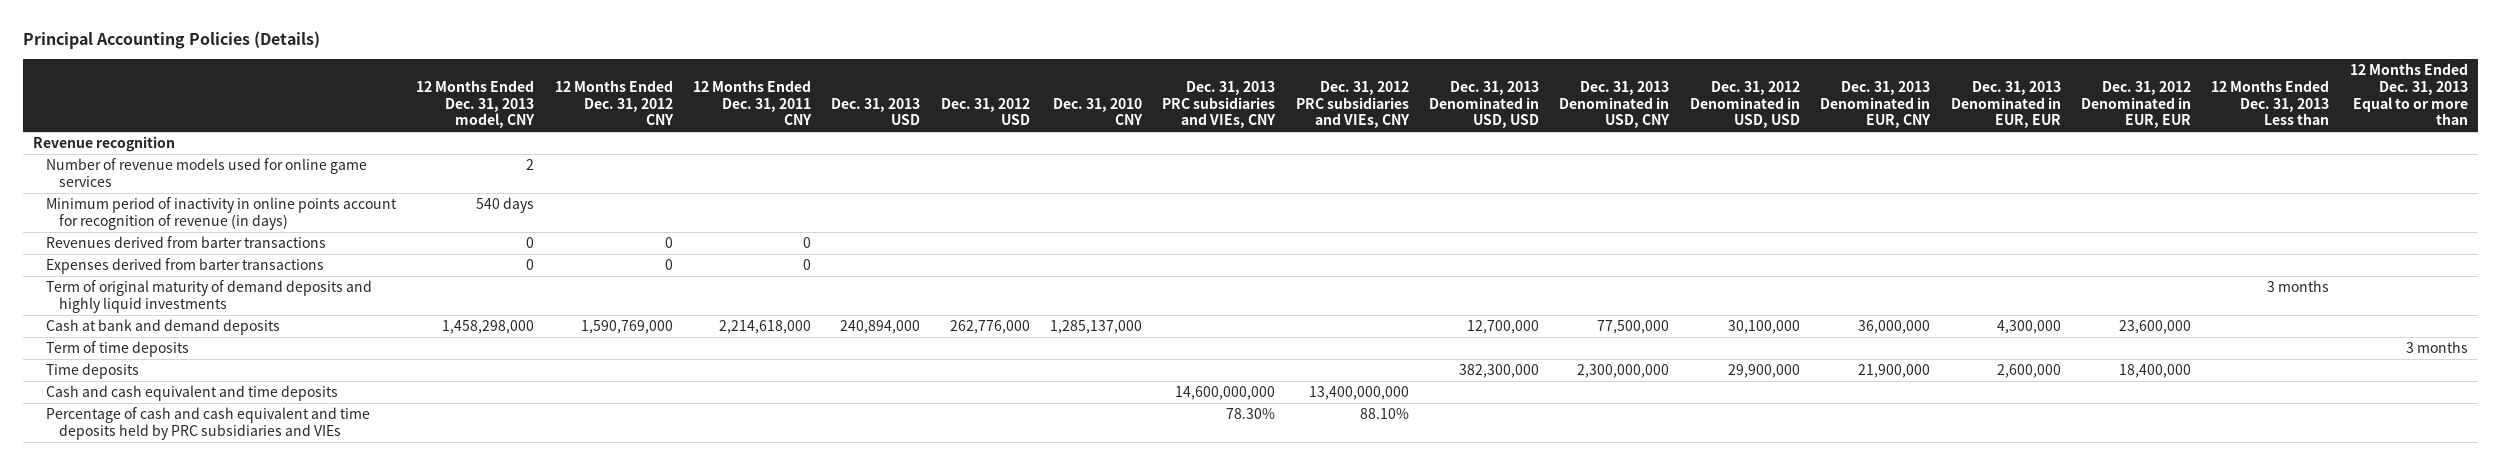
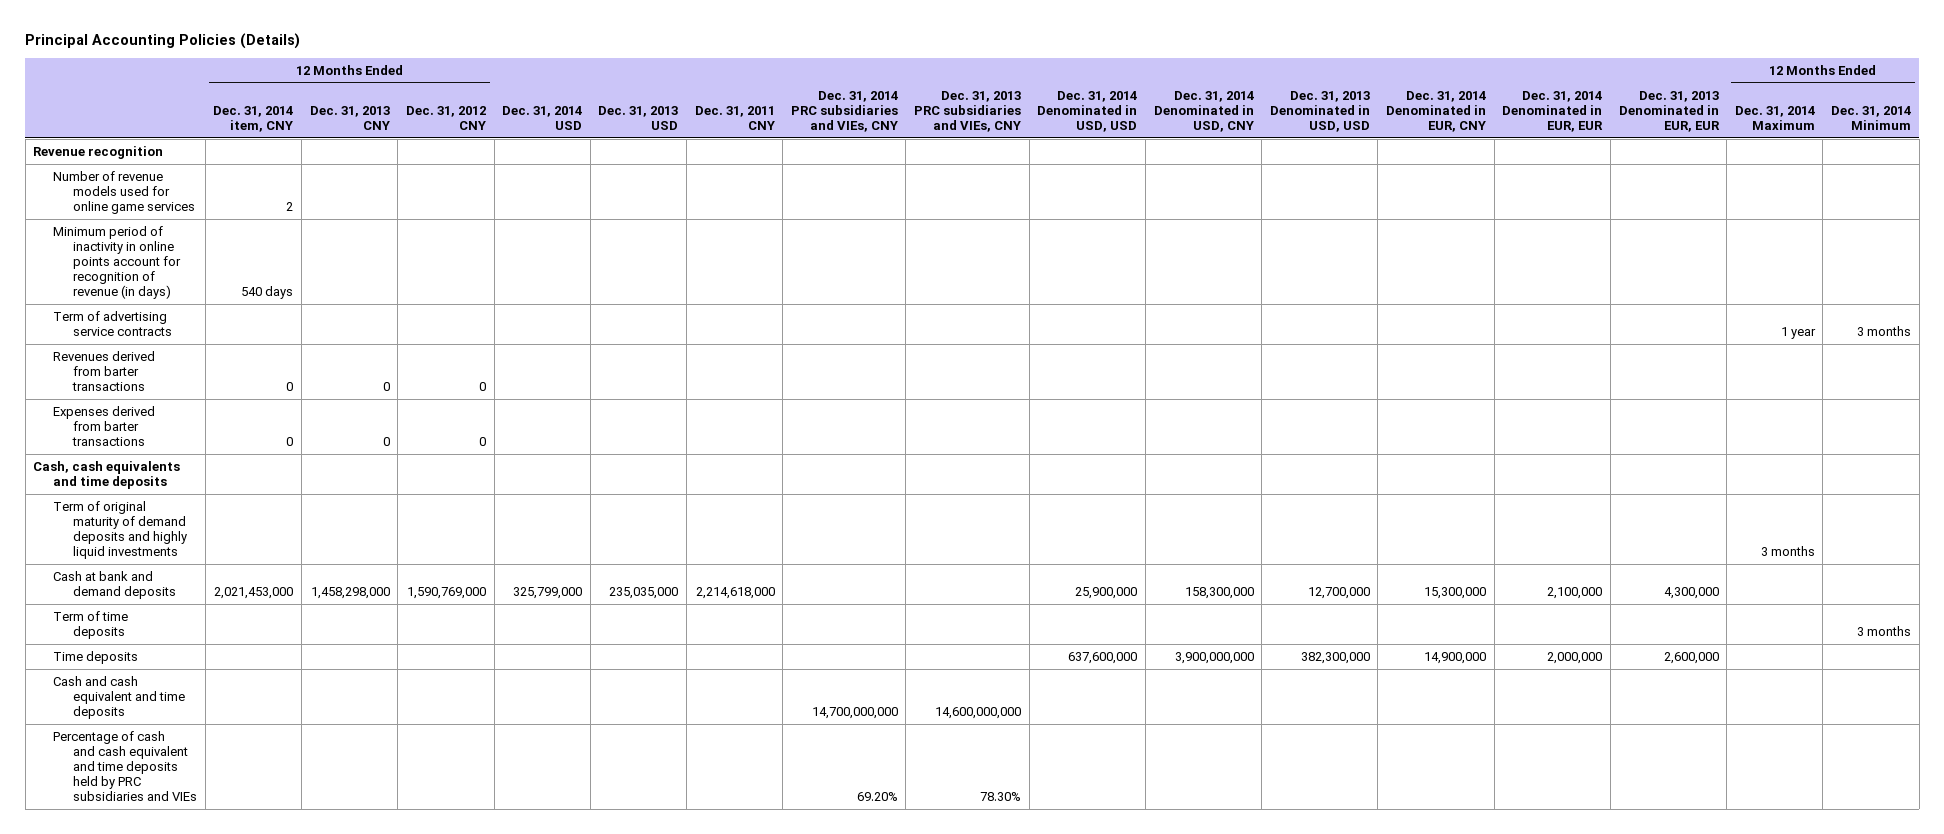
- | 12 Months Ended Dec. 31, 2013 model, CNY | 12 Months Ended Dec. 31, 2012 CNY | 12 Months Ended Dec. 31, 2011 CNY | Dec. 31, 2013 USD | Dec. 31, 2012 USD | Dec. 31, 2010 CNY | Dec. 31, 2013 PRC subsidiaries and VIEs, CNY | Dec. 31, 2012 PRC subsidiaries and VIEs, CNY | Dec. 31, 2013 Denominated in USD, USD | Dec. 31, 2013 Denominated in USD, CNY | Dec. 31, 2012 Denominated in USD, USD | Dec. 31, 2013 Denominated in EUR, CNY | Dec. 31, 2013 Denominated in EUR, EUR | Dec. 31, 2012 Denominated in EUR, EUR | 12 Months Ended Dec. 31, 2013 Less than | 12 Months Ended Dec. 31, 2013 Equal to or more than
+ | 12 Months Ended Dec. 31, 2014 item, CNY | 12 Months Ended Dec. 31, 2013 CNY | 12 Months Ended Dec. 31, 2012 CNY | Dec. 31, 2014 USD | Dec. 31, 2013 USD | Dec. 31, 2011 CNY | Dec. 31, 2014 PRC subsidiaries and VIEs, CNY | Dec. 31, 2013 PRC subsidiaries and VIEs, CNY | Dec. 31, 2014 Denominated in USD, USD | Dec. 31, 2014 Denominated in USD, CNY | Dec. 31, 2013 Denominated in USD, USD | Dec. 31, 2014 Denominated in EUR, CNY | Dec. 31, 2014 Denominated in EUR, EUR | Dec. 31, 2013 Denominated in EUR, EUR | 12 Months Ended Dec. 31, 2014 Maximum | 12 Months Ended Dec. 31, 2014 Minimum
+ Term of advertising service contracts | | | | | | | | | | | | | | | 1 year | 3 months
+ Cash, cash equivalents and time deposits
- Cash at bank and demand deposits | 1,458,298,000 | 1,590,769,000 | 2,214,618,000 | 240,894,000 | 262,776,000 | 1,285,137,000 | | | 12,700,000 | 77,500,000 | 30,100,000 | 36,000,000 | 4,300,000 | 23,600,000 | |
+ Cash at bank and demand deposits | 2,021,453,000 | 1,458,298,000 | 1,590,769,000 | 325,799,000 | 235,035,000 | 2,214,618,000 | | | 25,900,000 | 158,300,000 | 12,700,000 | 15,300,000 | 2,100,000 | 4,300,000 | |

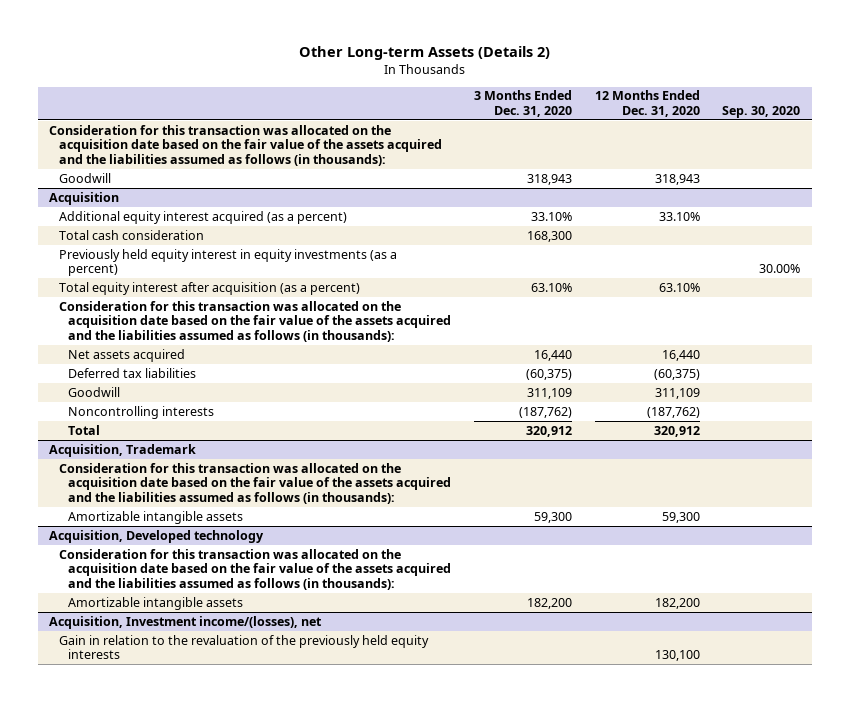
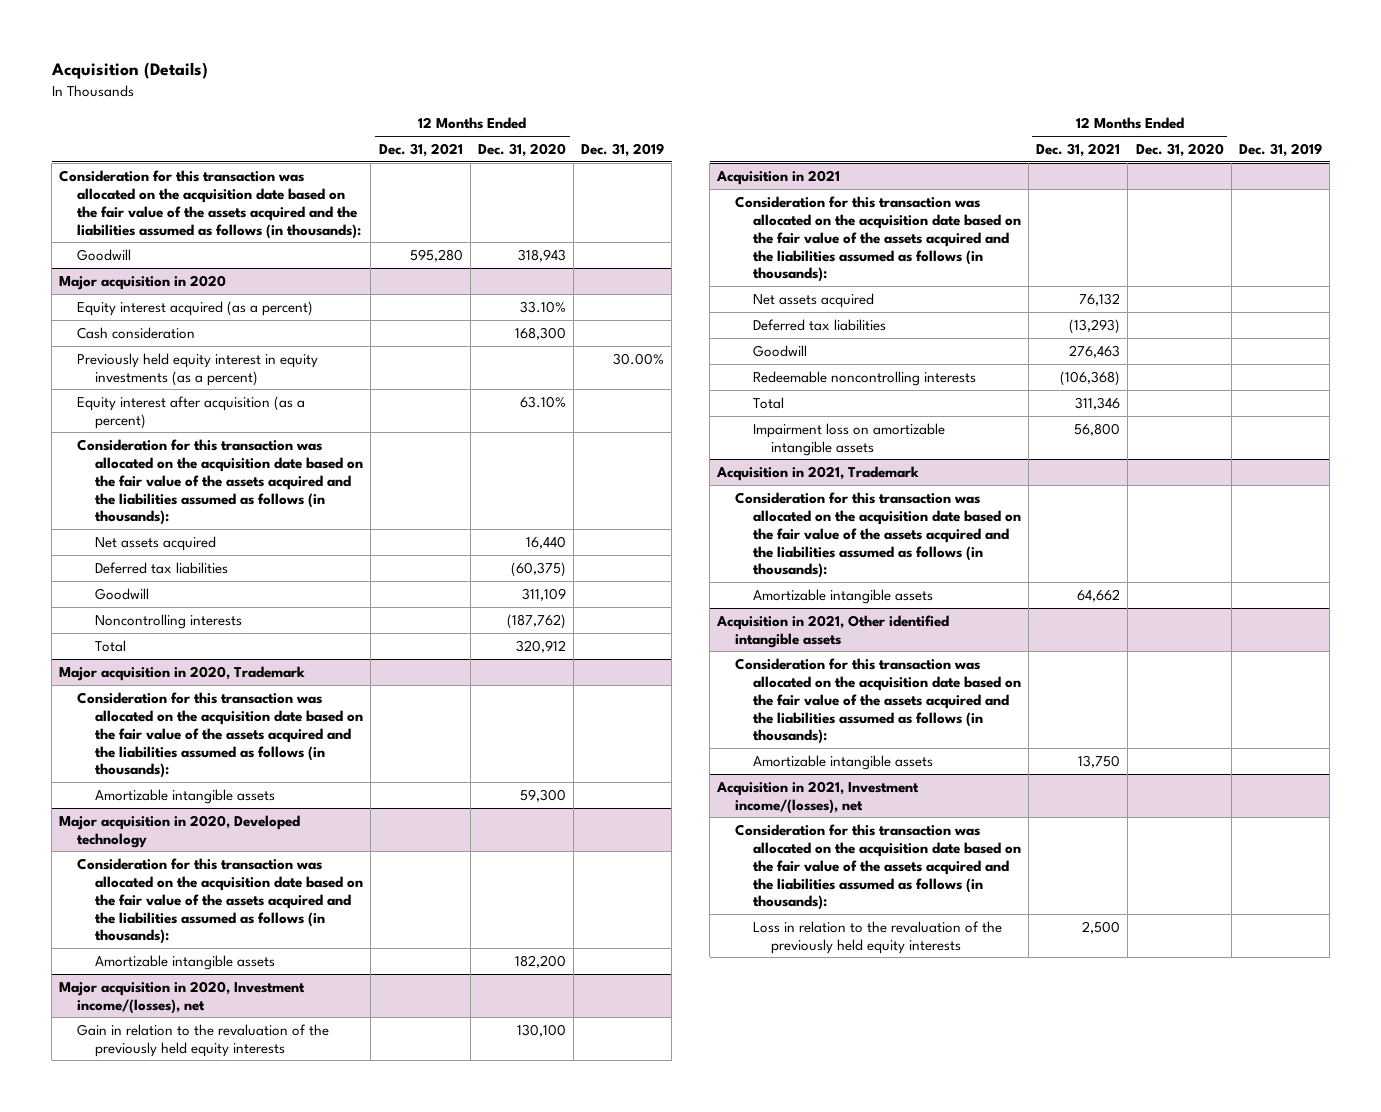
- Other Long-term Assets (Details 2)
+ Acquisition (Details)
- | 3 Months Ended Dec. 31, 2020 | 12 Months Ended Dec. 31, 2020 | Sep. 30, 2020
+ | 12 Months Ended Dec. 31, 2021 | 12 Months Ended Dec. 31, 2020 | Dec. 31, 2019
- Acquisition
- Additional equity interest acquired (as a percent) | 33.10% | 33.10% |
- Total cash consideration | 168,300 | |
+ Major acquisition in 2020
+ Equity interest acquired (as a percent) | | 33.10% |
+ Cash consideration | | 168,300 |
- Total equity interest after acquisition (as a percent) | 63.10% | 63.10% |
+ Equity interest after acquisition (as a percent) | | 63.10% |
- Acquisition, Trademark
+ Major acquisition in 2020, Trademark
- Acquisition, Developed technology
+ Major acquisition in 2020, Developed technology
- Acquisition, Investment income/(losses), net
+ Major acquisition in 2020, Investment income/(losses), net
+ Acquisition in 2021
+ Consideration for this transaction was allocated on the acquisition date based on the fair value of the assets acquired and the liabilities assumed as follows (in thousands):
+ Net assets acquired | 76,132 | |
+ Deferred tax liabilities | (13,293) | |
+ Goodwill | 276,463 | |
+ Redeemable noncontrolling interests | (106,368) | |
+ Total | 311,346 | |
+ Impairment loss on amortizable intangible assets | 56,800 | |
+ Acquisition in 2021, Trademark
+ Consideration for this transaction was allocated on the acquisition date based on the fair value of the assets acquired and the liabilities assumed as follows (in thousands):
+ Amortizable intangible assets | 64,662 | |
+ Acquisition in 2021, Other identified intangible assets
+ Consideration for this transaction was allocated on the acquisition date based on the fair value of the assets acquired and the liabilities assumed as follows (in thousands):
+ Amortizable intangible assets | 13,750 | |
+ Acquisition in 2021, Investment income/(losses), net
+ Consideration for this transaction was allocated on the acquisition date based on the fair value of the assets acquired and the liabilities assumed as follows (in thousands):
+ Loss in relation to the revaluation of the previously held equity interests | 2,500 | |

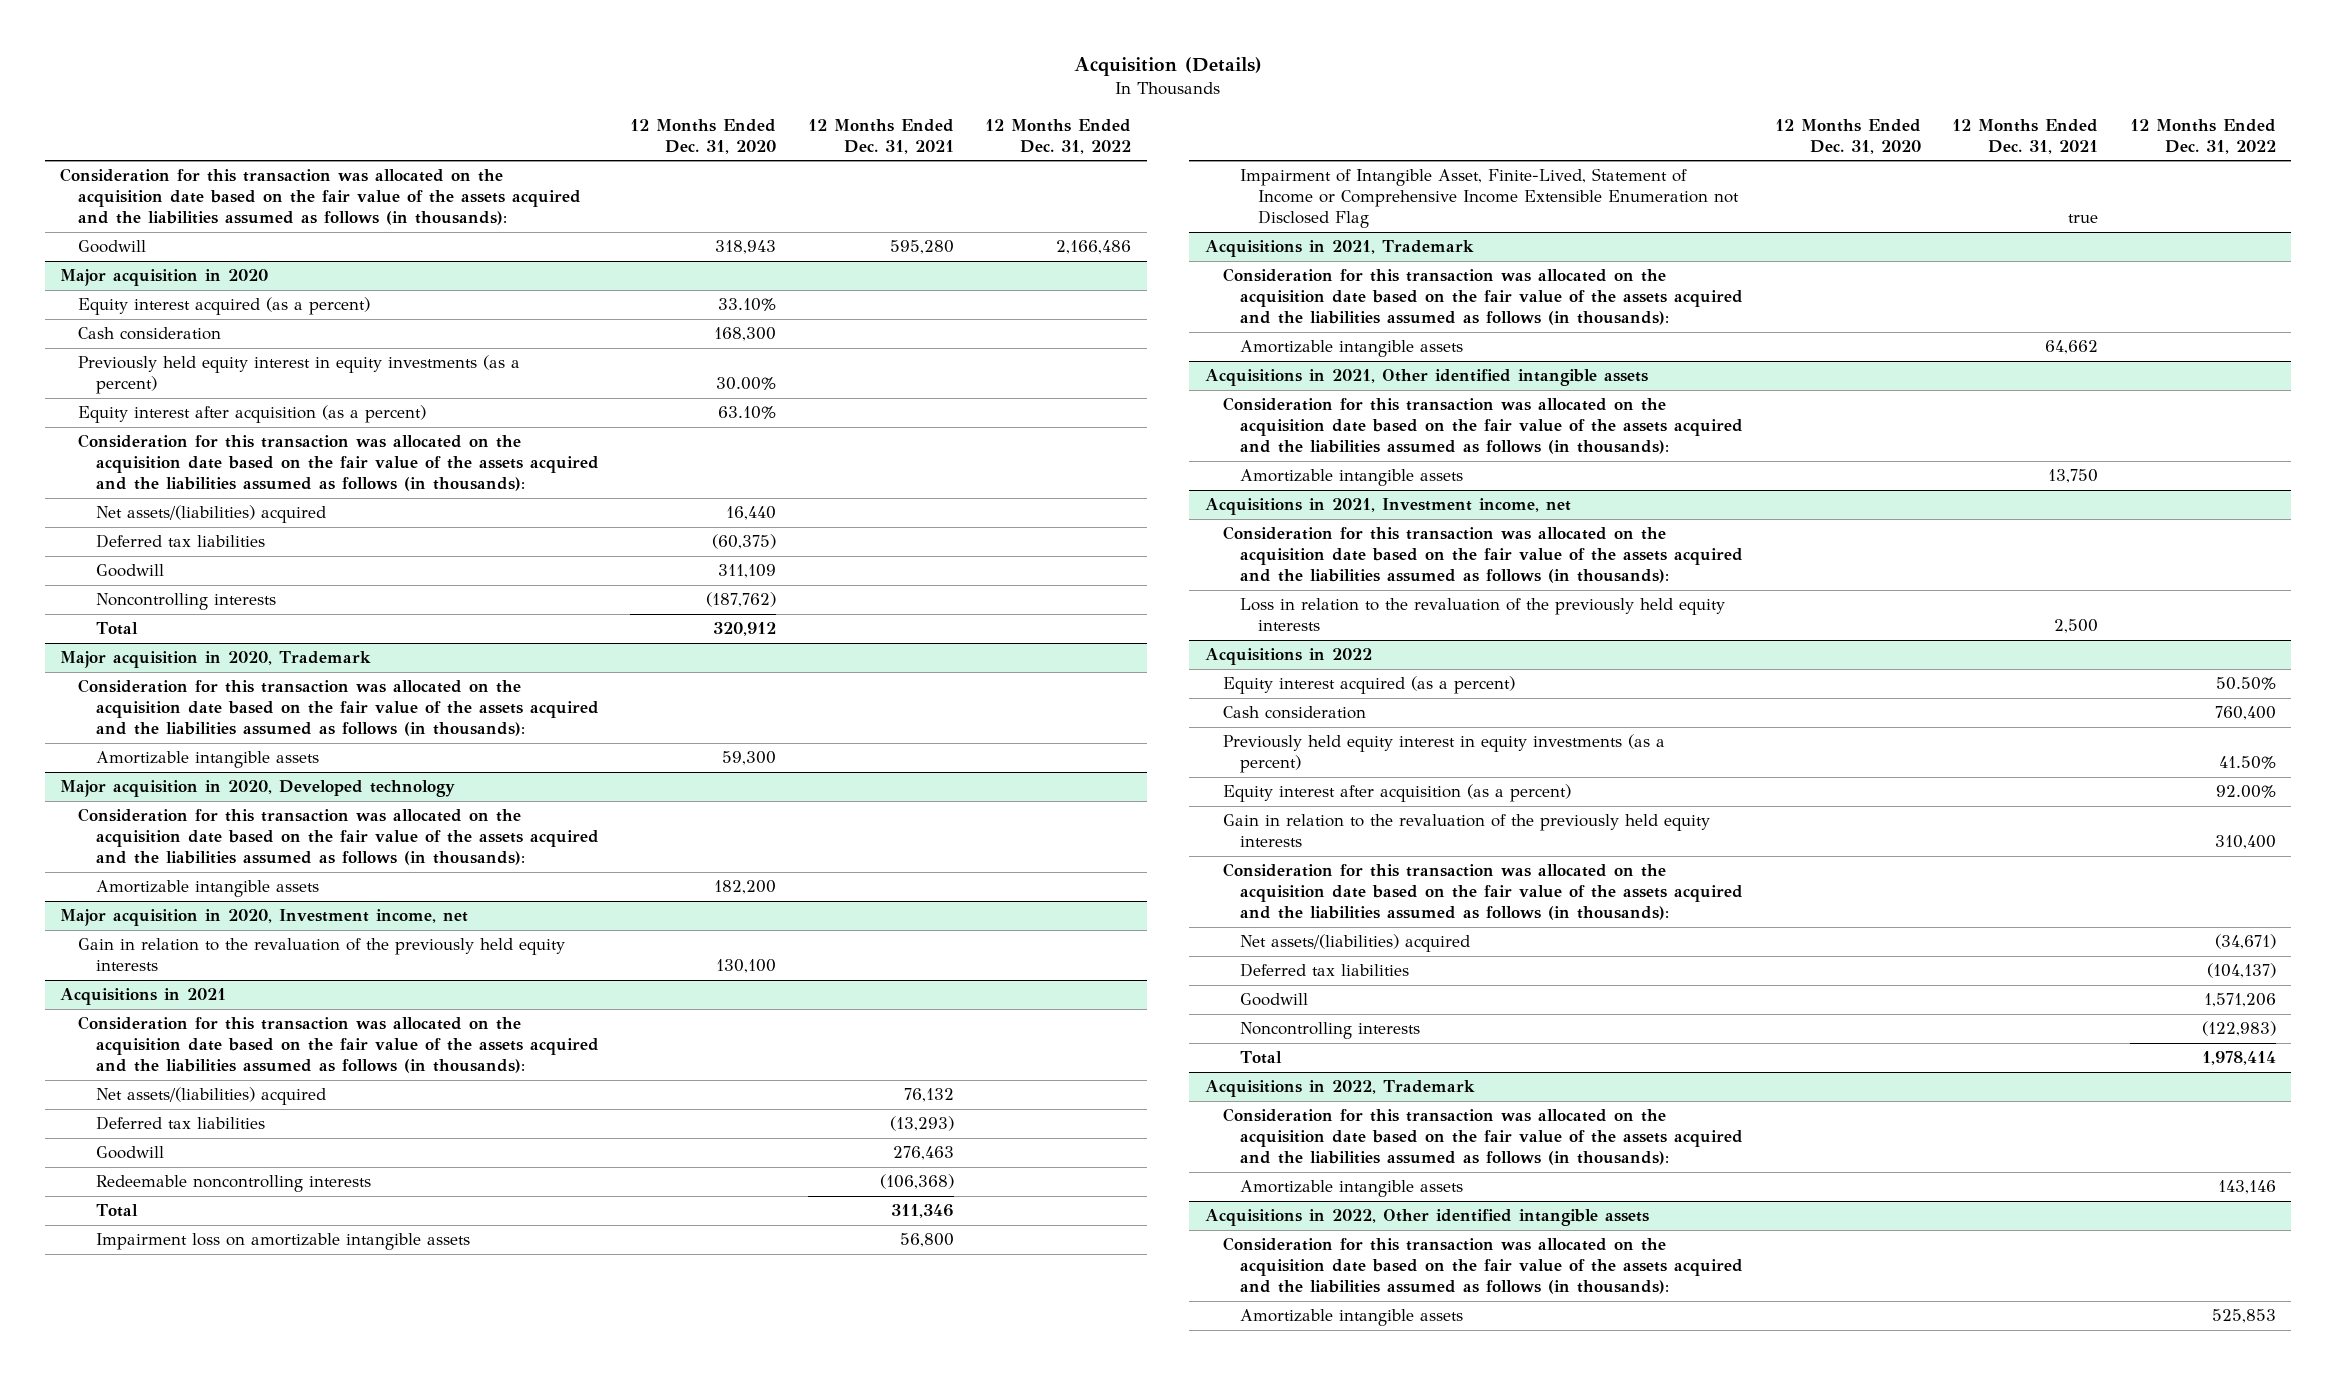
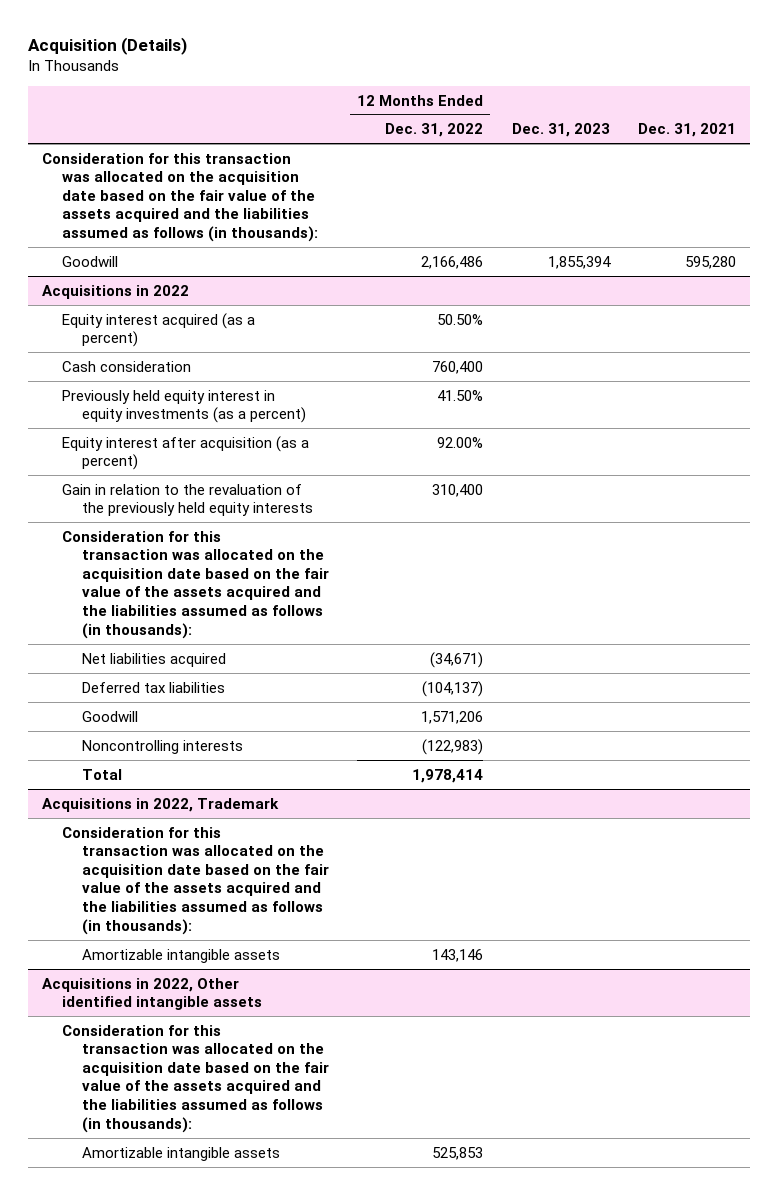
- | 12 Months Ended Dec. 31, 2020 | 12 Months Ended Dec. 31, 2021 | 12 Months Ended Dec. 31, 2022
+ | 12 Months Ended Dec. 31, 2022 | Dec. 31, 2023 | Dec. 31, 2021
- Major acquisition in 2020
- Equity interest acquired (as a percent) | 33.10% | |
- Cash consideration | 168,300 | |
- Previously held equity interest in equity investments (as a percent) | 30.00% | |
- Equity interest after acquisition (as a percent) | 63.10% | |
- Consideration for this transaction was allocated on the acquisition date based on the fair value of the assets acquired and the liabilities assumed as follows (in thousands):
- Net assets/(liabilities) acquired | 16,440 | |
- Deferred tax liabilities | (60,375) | |
- Goodwill | 311,109 | |
- Noncontrolling interests | (187,762) | |
- Total | 320,912 | |
- Major acquisition in 2020, Trademark
- Consideration for this transaction was allocated on the acquisition date based on the fair value of the assets acquired and the liabilities assumed as follows (in thousands):
- Amortizable intangible assets | 59,300 | |
- Major acquisition in 2020, Developed technology
- Consideration for this transaction was allocated on the acquisition date based on the fair value of the assets acquired and the liabilities assumed as follows (in thousands):
- Amortizable intangible assets | 182,200 | |
- Major acquisition in 2020, Investment income, net
- Gain in relation to the revaluation of the previously held equity interests | 130,100 | |
- Acquisitions in 2021
- Consideration for this transaction was allocated on the acquisition date based on the fair value of the assets acquired and the liabilities assumed as follows (in thousands):
- Net assets/(liabilities) acquired | | 76,132 |
- Deferred tax liabilities | | (13,293) |
- Goodwill | | 276,463 |
- Redeemable noncontrolling interests | | (106,368) |
- Total | | 311,346 |
- Impairment loss on amortizable intangible assets | | 56,800 |
- Impairment of Intangible Asset, Finite-Lived, Statement of Income or Comprehensive Income Extensible Enumeration not Disclosed Flag | | true |
- Acquisitions in 2021, Trademark
- Consideration for this transaction was allocated on the acquisition date based on the fair value of the assets acquired and the liabilities assumed as follows (in thousands):
- Amortizable intangible assets | | 64,662 |
- Acquisitions in 2021, Other identified intangible assets
- Consideration for this transaction was allocated on the acquisition date based on the fair value of the assets acquired and the liabilities assumed as follows (in thousands):
- Amortizable intangible assets | | 13,750 |
- Acquisitions in 2021, Investment income, net
- Consideration for this transaction was allocated on the acquisition date based on the fair value of the assets acquired and the liabilities assumed as follows (in thousands):
- Loss in relation to the revaluation of the previously held equity interests | | 2,500 |
@ Acquisitions in 2022
- Net assets/(liabilities) acquired | | | (34,671)
+ Net liabilities acquired | (34,671) | |

